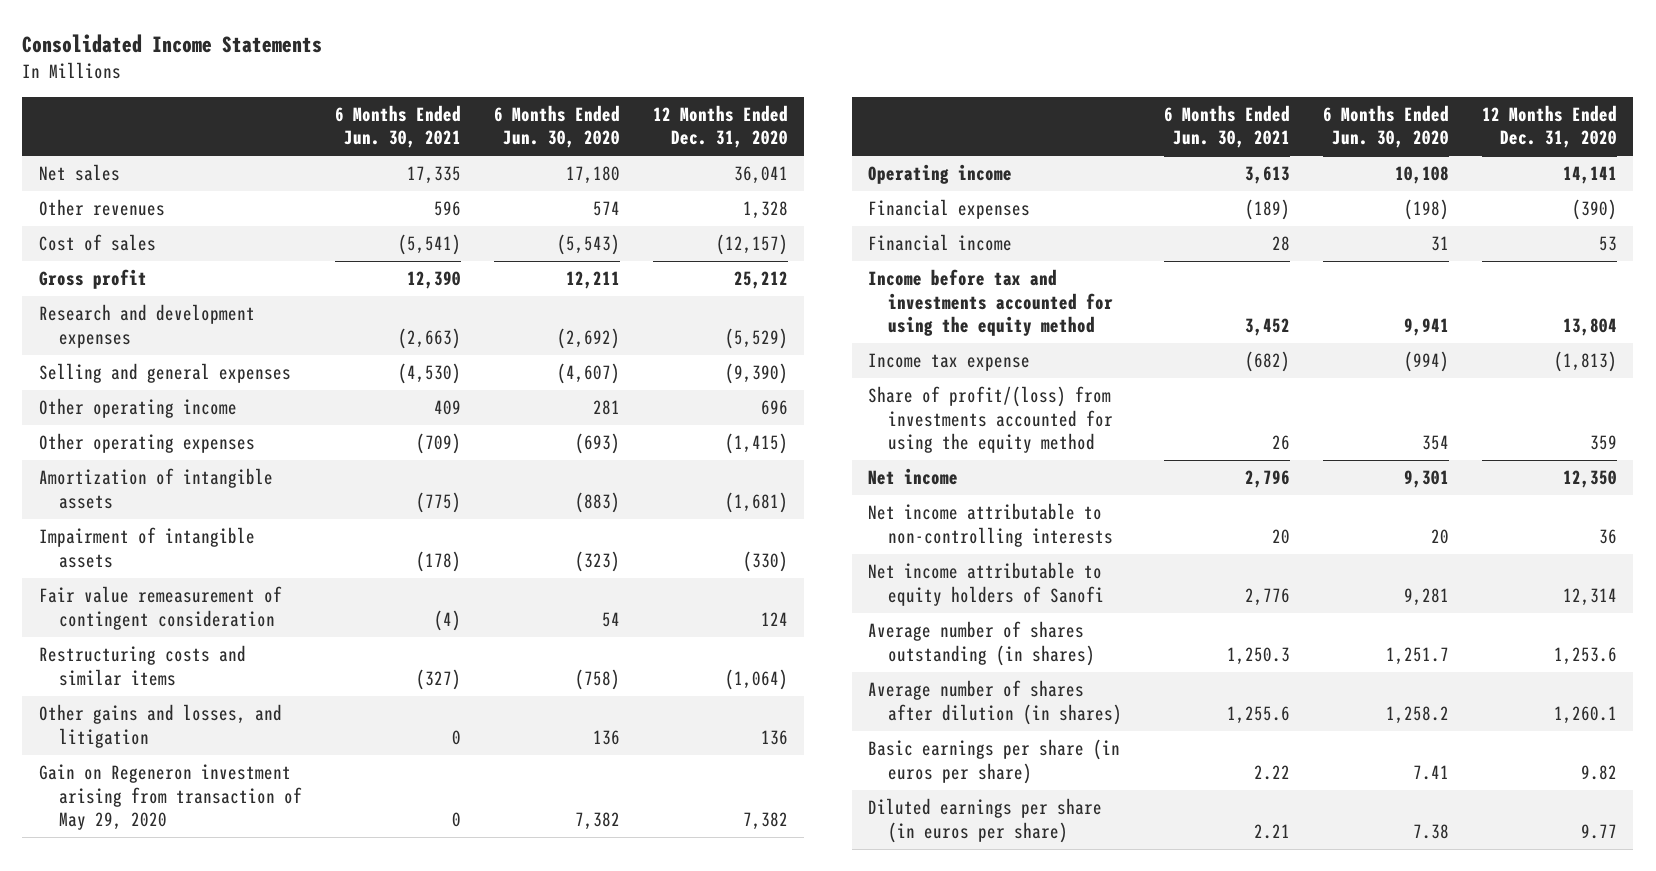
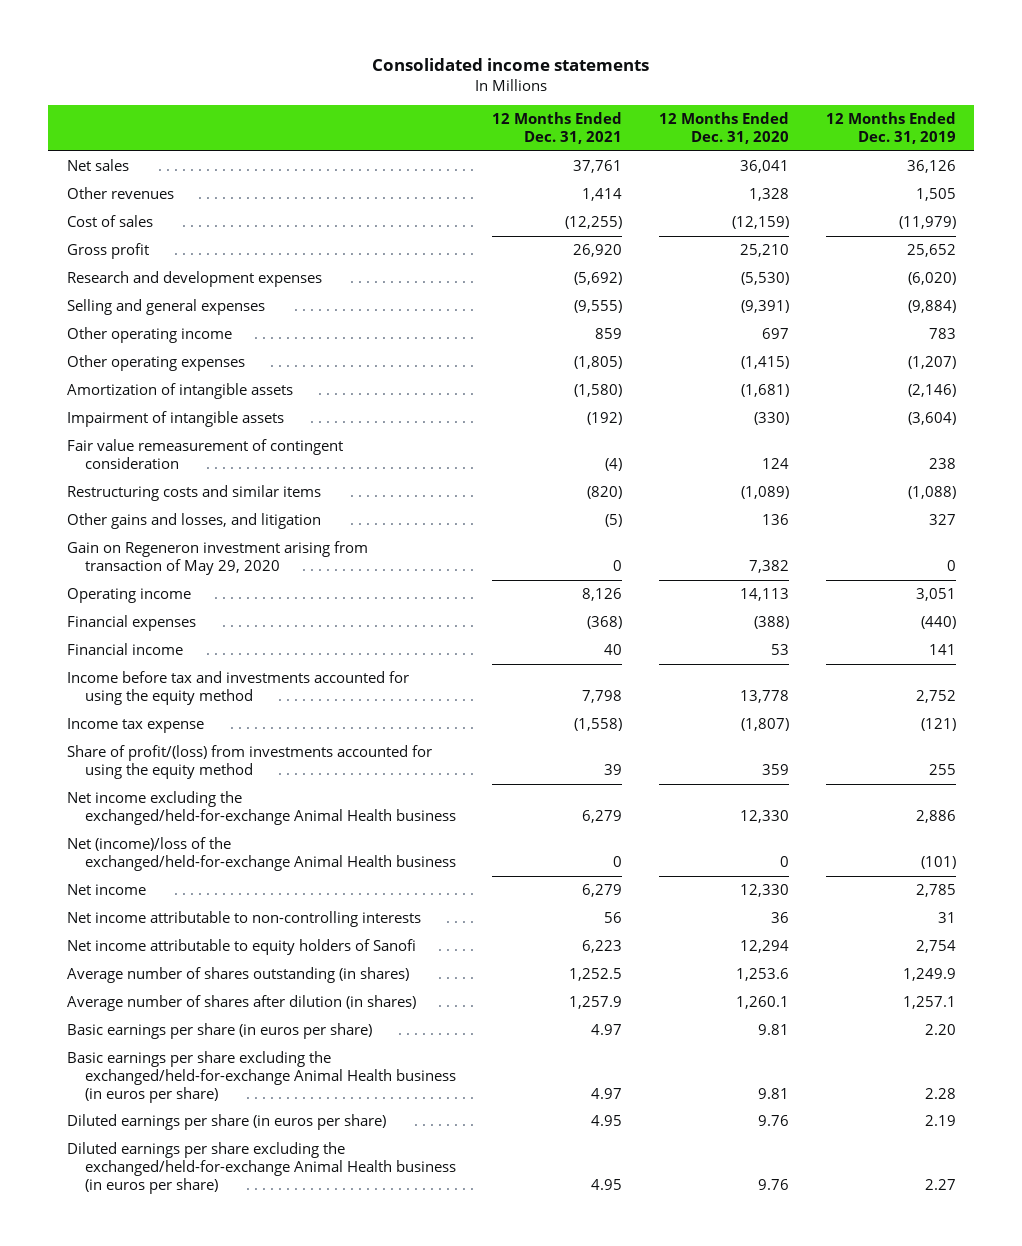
- Consolidated Income Statements
+ Consolidated income statements
- | 6 Months Ended Jun. 30, 2021 | 6 Months Ended Jun. 30, 2020 | 12 Months Ended Dec. 31, 2020
+ | 12 Months Ended Dec. 31, 2021 | 12 Months Ended Dec. 31, 2020 | 12 Months Ended Dec. 31, 2019
- Cost of sales | (5,541) | (5,543) | (12,157)
- Gross profit | 12,390 | 12,211 | 25,212
- Research and development expenses | (2,663) | (2,692) | (5,529)
- Selling and general expenses | (4,530) | (4,607) | (9,390)
- Other operating income | 409 | 281 | 696
+ Cost of sales | (12,255) | (12,159) | (11,979)
+ Gross profit | 26,920 | 25,210 | 25,652
+ Research and development expenses | (5,692) | (5,530) | (6,020)
+ Selling and general expenses | (9,555) | (9,391) | (9,884)
+ Other operating income | 859 | 697 | 783
- Restructuring costs and similar items | (327) | (758) | (1,064)
+ Restructuring costs and similar items | (820) | (1,089) | (1,088)
- Operating income | 3,613 | 10,108 | 14,141
- Financial expenses | (189) | (198) | (390)
+ Operating income | 8,126 | 14,113 | 3,051
+ Financial expenses | (368) | (388) | (440)
- Income before tax and investments accounted for using the equity method | 3,452 | 9,941 | 13,804
- Income tax expense | (682) | (994) | (1,813)
+ Income before tax and investments accounted for using the equity method | 7,798 | 13,778 | 2,752
+ Income tax expense | (1,558) | (1,807) | (121)
- Net income | 2,796 | 9,301 | 12,350
+ Net income excluding the exchanged/held-for-exchange Animal Health business | 6,279 | 12,330 | 2,886
+ Net (income)/loss of the exchanged/held-for-exchange Animal Health business | 0 | 0 | (101)
+ Net income | 6,279 | 12,330 | 2,785
- Net income attributable to equity holders of Sanofi | 2,776 | 9,281 | 12,314
+ Net income attributable to equity holders of Sanofi | 6,223 | 12,294 | 2,754
- Basic earnings per share (in euros per share) | 2.22 | 7.41 | 9.82
- Diluted earnings per share (in euros per share) | 2.21 | 7.38 | 9.77
+ Basic earnings per share (in euros per share) | 4.97 | 9.81 | 2.20
+ Basic earnings per share excluding the exchanged/held-for-exchange Animal Health business (in euros per share) | 4.97 | 9.81 | 2.28
+ Diluted earnings per share (in euros per share) | 4.95 | 9.76 | 2.19
+ Diluted earnings per share excluding the exchanged/held-for-exchange Animal Health business (in euros per share) | 4.95 | 9.76 | 2.27

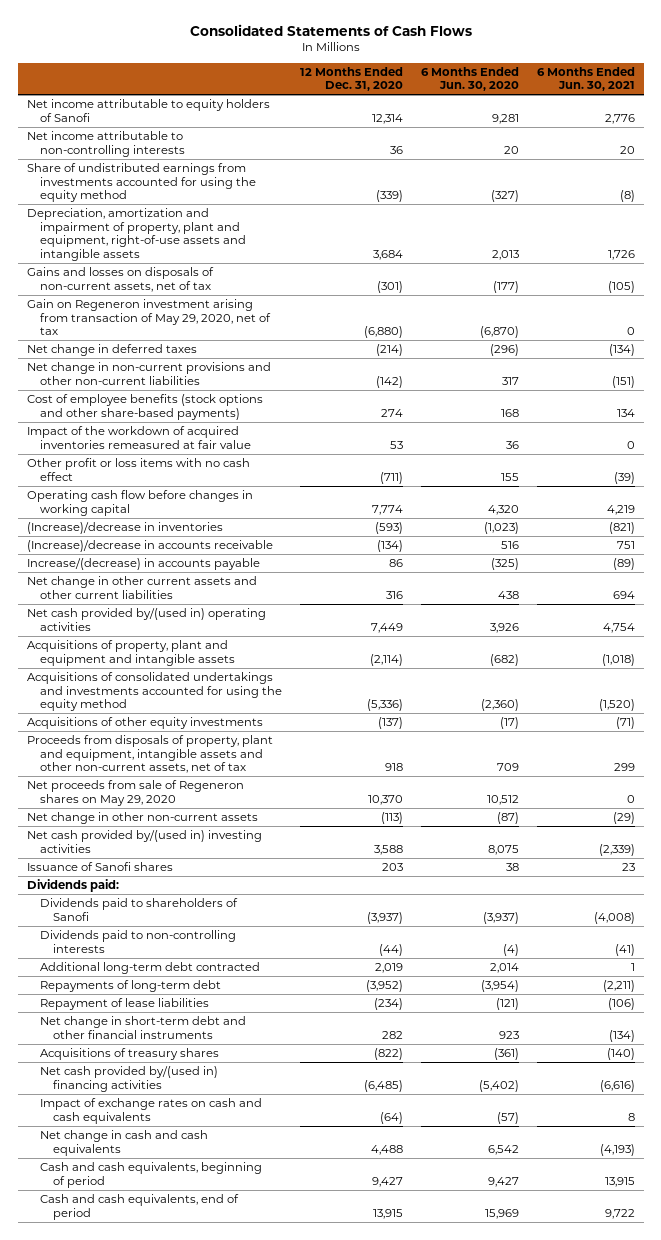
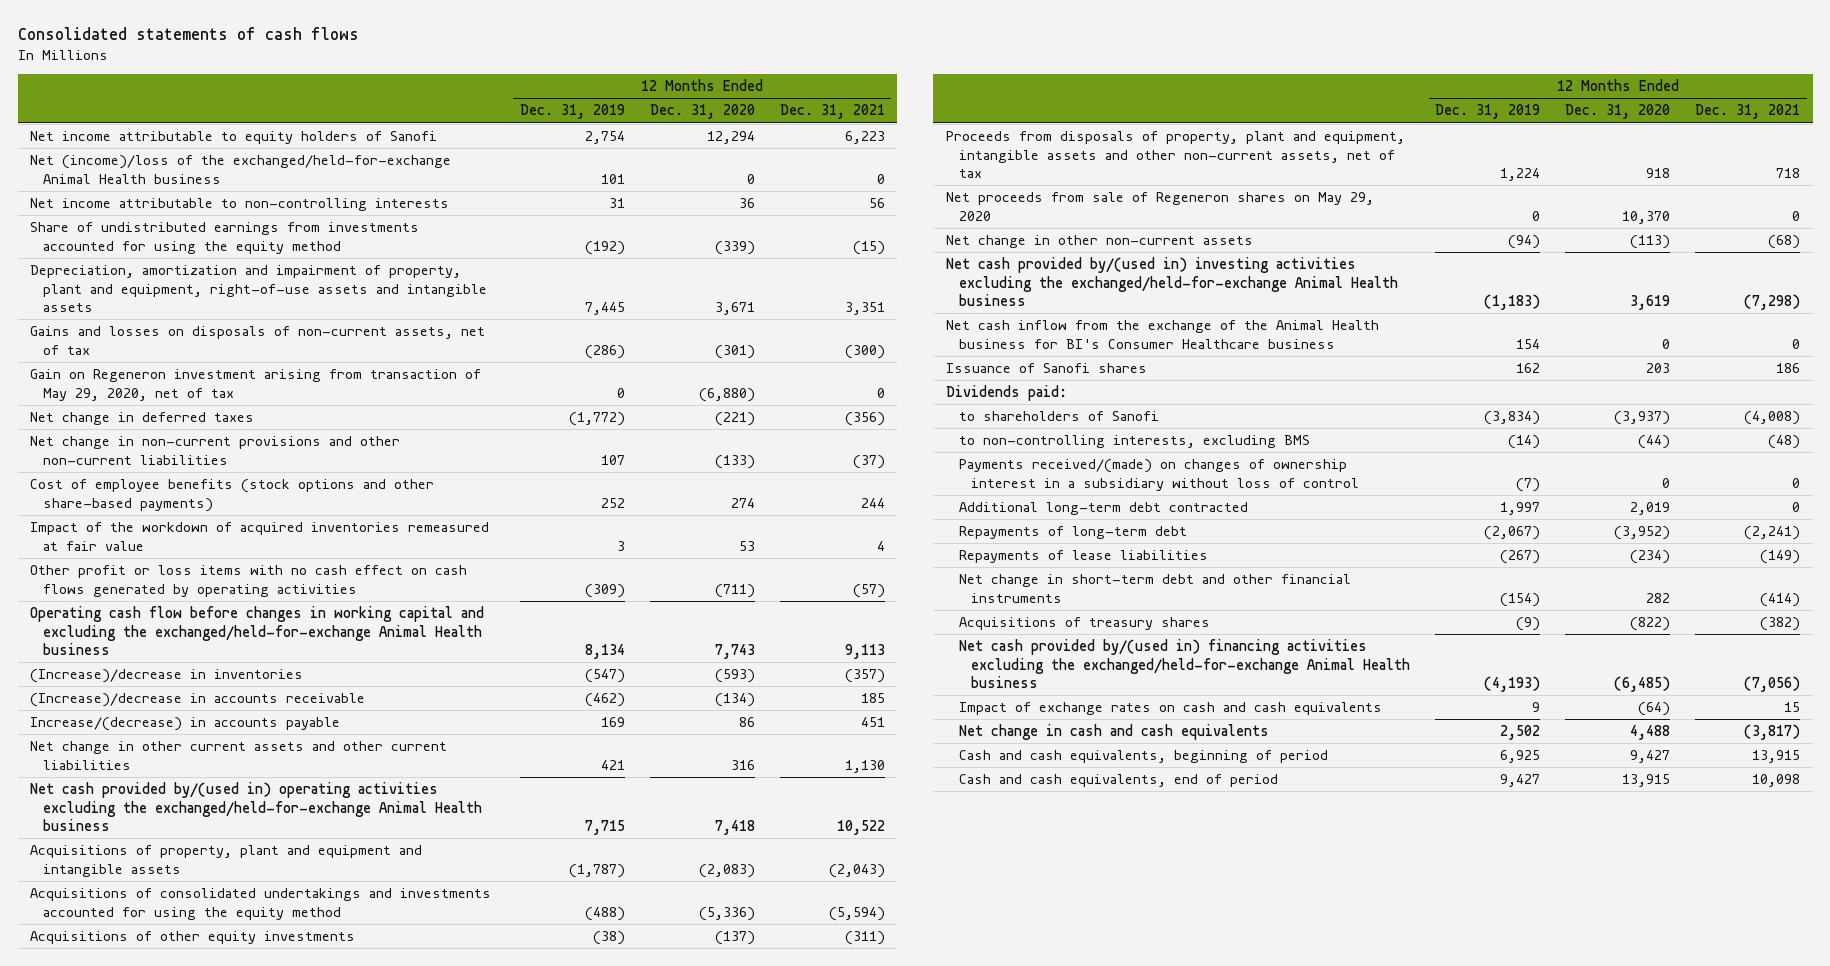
- Consolidated Statements of Cash Flows
+ Consolidated statements of cash flows
- | 12 Months Ended Dec. 31, 2020 | 6 Months Ended Jun. 30, 2020 | 6 Months Ended Jun. 30, 2021
+ | 12 Months Ended Dec. 31, 2019 | 12 Months Ended Dec. 31, 2020 | 12 Months Ended Dec. 31, 2021
- Net income attributable to equity holders of Sanofi | 12,314 | 9,281 | 2,776
+ Net income attributable to equity holders of Sanofi | 2,754 | 12,294 | 6,223
+ Net (income)/loss of the exchanged/held-for-exchange Animal Health business | 101 | 0 | 0
- Depreciation, amortization and impairment of property, plant and equipment, right-of-use assets and intangible assets | 3,684 | 2,013 | 1,726
+ Depreciation, amortization and impairment of property, plant and equipment, right-of-use assets and intangible assets | 7,445 | 3,671 | 3,351
- Net change in deferred taxes | (214) | (296) | (134)
- Net change in non-current provisions and other non-current liabilities | (142) | 317 | (151)
+ Net change in deferred taxes | (1,772) | (221) | (356)
+ Net change in non-current provisions and other non-current liabilities | 107 | (133) | (37)
- Other profit or loss items with no cash effect | (711) | 155 | (39)
- Operating cash flow before changes in working capital | 7,774 | 4,320 | 4,219
+ Other profit or loss items with no cash effect on cash flows generated by operating activities | (309) | (711) | (57)
+ Operating cash flow before changes in working capital and excluding the exchanged/held-for-exchange Animal Health business | 8,134 | 7,743 | 9,113
- Net cash provided by/(used in) operating activities | 7,449 | 3,926 | 4,754
- Acquisitions of property, plant and equipment and intangible assets | (2,114) | (682) | (1,018)
+ Net cash provided by/(used in) operating activities excluding the exchanged/held-for-exchange Animal Health business | 7,715 | 7,418 | 10,522
+ Acquisitions of property, plant and equipment and intangible assets | (1,787) | (2,083) | (2,043)
- Net cash provided by/(used in) investing activities | 3,588 | 8,075 | (2,339)
+ Net cash provided by/(used in) investing activities excluding the exchanged/held-for-exchange Animal Health business | (1,183) | 3,619 | (7,298)
+ Net cash inflow from the exchange of the Animal Health business for BI's Consumer Healthcare business | 154 | 0 | 0
- Dividends paid to shareholders of Sanofi | (3,937) | (3,937) | (4,008)
- Dividends paid to non-controlling interests | (44) | (4) | (41)
+ to shareholders of Sanofi | (3,834) | (3,937) | (4,008)
+ to non-controlling interests, excluding BMS | (14) | (44) | (48)
+ Payments received/(made) on changes of ownership interest in a subsidiary without loss of control | (7) | 0 | 0
- Repayment of lease liabilities | (234) | (121) | (106)
+ Repayments of lease liabilities | (267) | (234) | (149)
- Net cash provided by/(used in) financing activities | (6,485) | (5,402) | (6,616)
+ Net cash provided by/(used in) financing activities excluding the exchanged/held-for-exchange Animal Health business | (4,193) | (6,485) | (7,056)

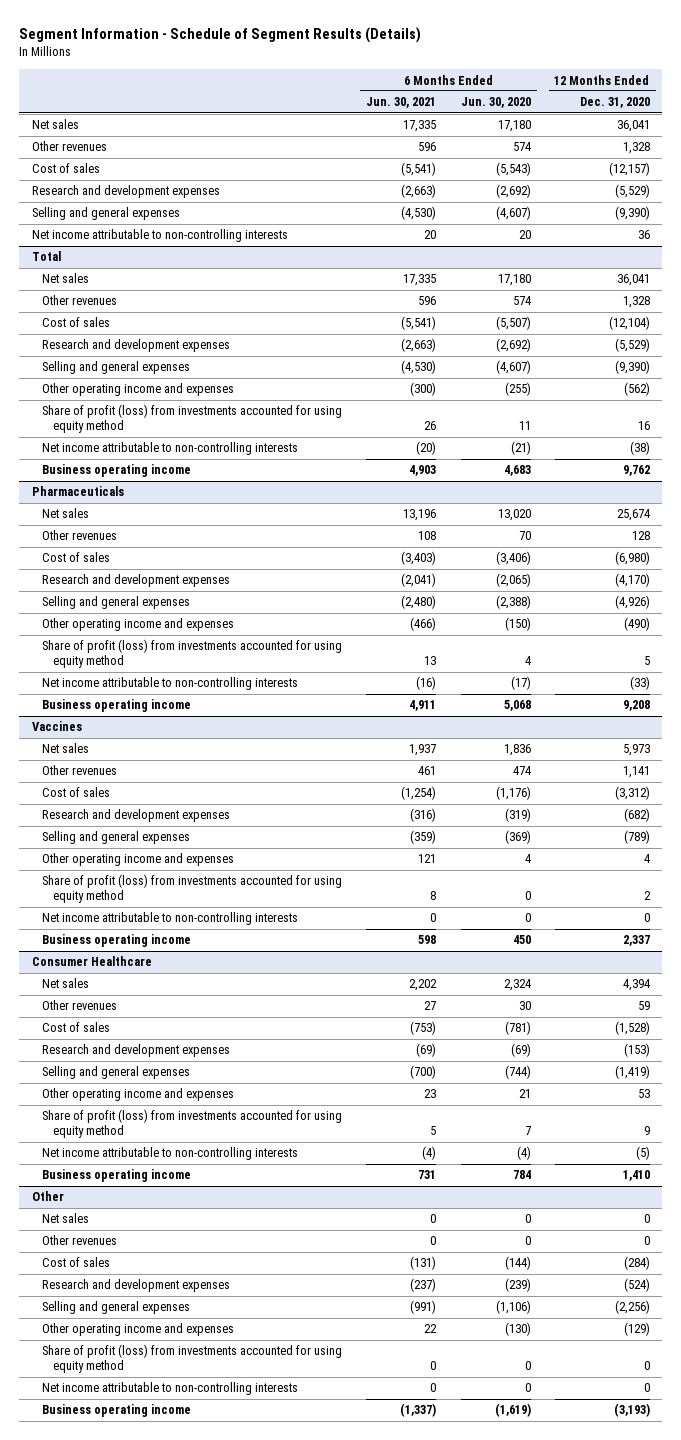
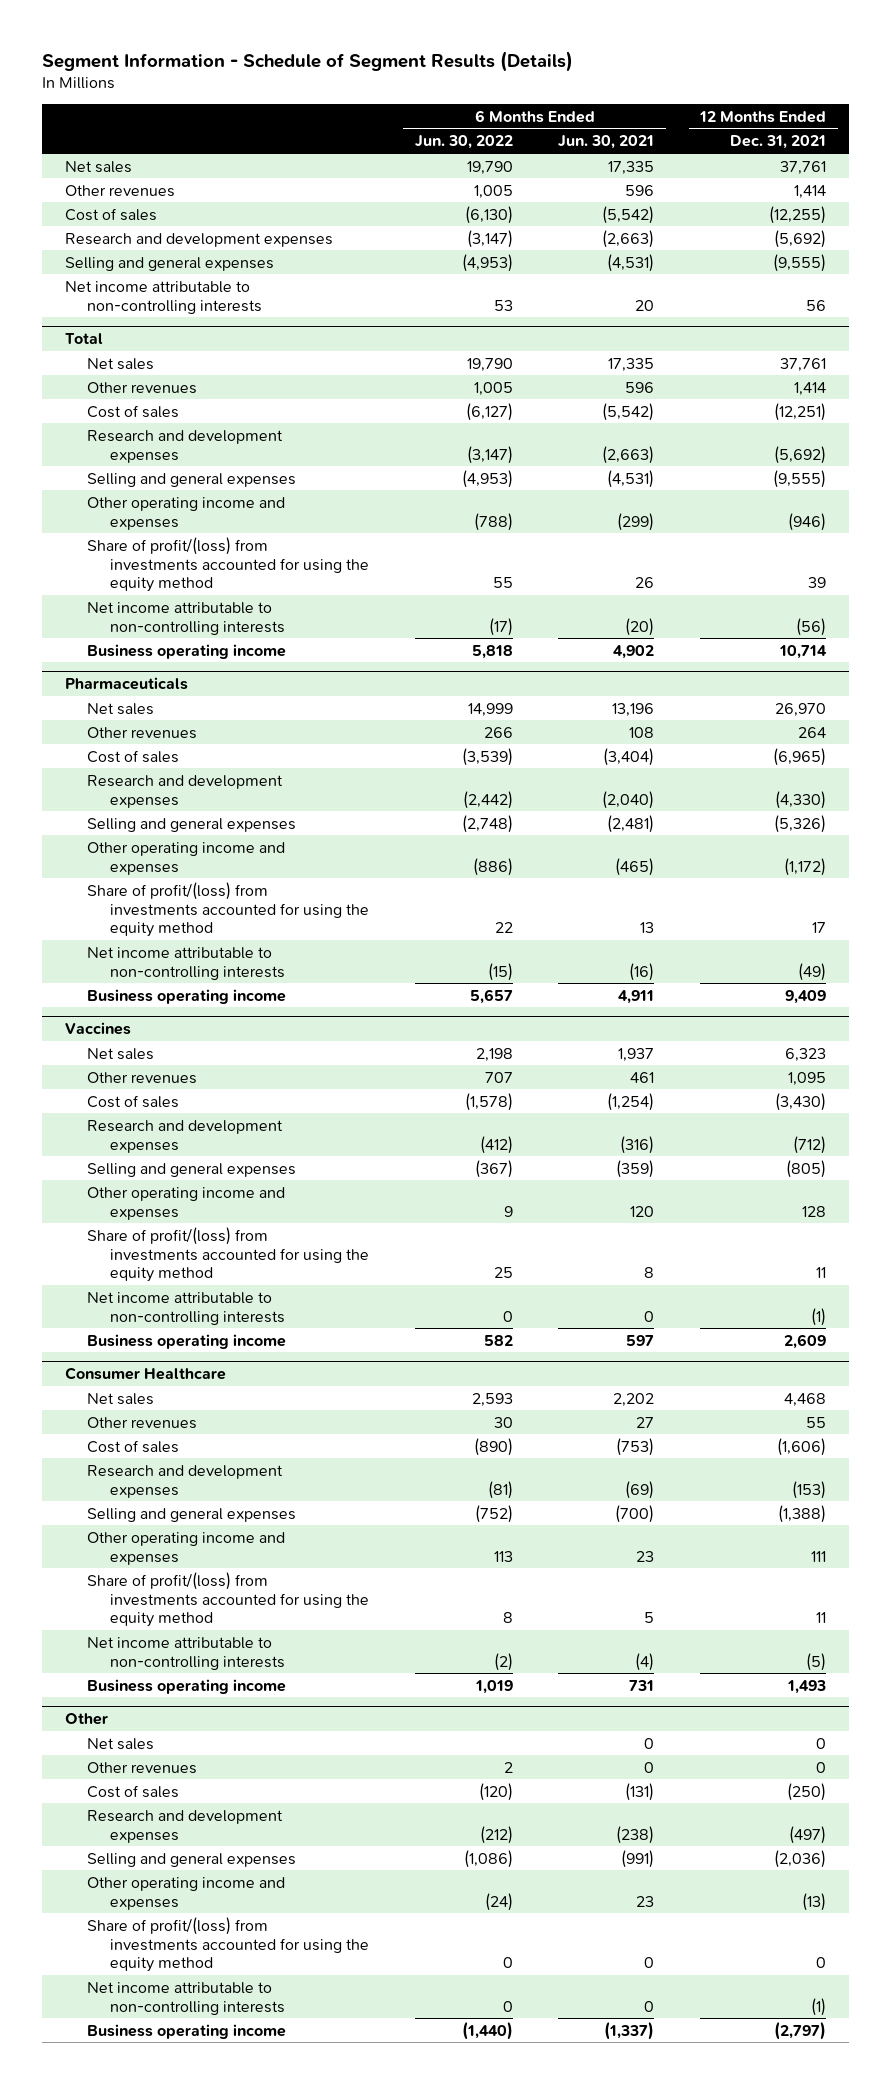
- | 6 Months Ended Jun. 30, 2021 | 6 Months Ended Jun. 30, 2020 | 12 Months Ended Dec. 31, 2020
+ | 6 Months Ended Jun. 30, 2022 | 6 Months Ended Jun. 30, 2021 | 12 Months Ended Dec. 31, 2021
- Cost of sales | (5,541) | (5,543) | (12,157)
+ Cost of sales | (6,130) | (5,542) | (12,255)
- Selling and general expenses | (4,530) | (4,607) | (9,390)
+ Selling and general expenses | (4,953) | (4,531) | (9,555)
@ Total
- Cost of sales | (5,541) | (5,507) | (12,104)
+ Cost of sales | (6,127) | (5,542) | (12,251)
- Selling and general expenses | (4,530) | (4,607) | (9,390)
- Other operating income and expenses | (300) | (255) | (562)
- Share of profit (loss) from investments accounted for using equity method | 26 | 11 | 16
+ Selling and general expenses | (4,953) | (4,531) | (9,555)
+ Other operating income and expenses | (788) | (299) | (946)
+ Share of profit/(loss) from investments accounted for using the equity method | 55 | 26 | 39
- Business operating income | 4,903 | 4,683 | 9,762
+ Business operating income | 5,818 | 4,902 | 10,714
@ Pharmaceuticals
- Cost of sales | (3,403) | (3,406) | (6,980)
- Research and development expenses | (2,041) | (2,065) | (4,170)
- Selling and general expenses | (2,480) | (2,388) | (4,926)
- Other operating income and expenses | (466) | (150) | (490)
- Share of profit (loss) from investments accounted for using equity method | 13 | 4 | 5
+ Cost of sales | (3,539) | (3,404) | (6,965)
+ Research and development expenses | (2,442) | (2,040) | (4,330)
+ Selling and general expenses | (2,748) | (2,481) | (5,326)
+ Other operating income and expenses | (886) | (465) | (1,172)
+ Share of profit/(loss) from investments accounted for using the equity method | 22 | 13 | 17
@ Vaccines
- Other operating income and expenses | 121 | 4 | 4
- Share of profit (loss) from investments accounted for using equity method | 8 | 0 | 2
+ Other operating income and expenses | 9 | 120 | 128
+ Share of profit/(loss) from investments accounted for using the equity method | 25 | 8 | 11
- Business operating income | 598 | 450 | 2,337
+ Business operating income | 582 | 597 | 2,609
@ Consumer Healthcare
- Share of profit (loss) from investments accounted for using equity method | 5 | 7 | 9
+ Share of profit/(loss) from investments accounted for using the equity method | 8 | 5 | 11
@ Other
- Research and development expenses | (237) | (239) | (524)
+ Research and development expenses | (212) | (238) | (497)
- Other operating income and expenses | 22 | (130) | (129)
- Share of profit (loss) from investments accounted for using equity method | 0 | 0 | 0
+ Other operating income and expenses | (24) | 23 | (13)
+ Share of profit/(loss) from investments accounted for using the equity method | 0 | 0 | 0

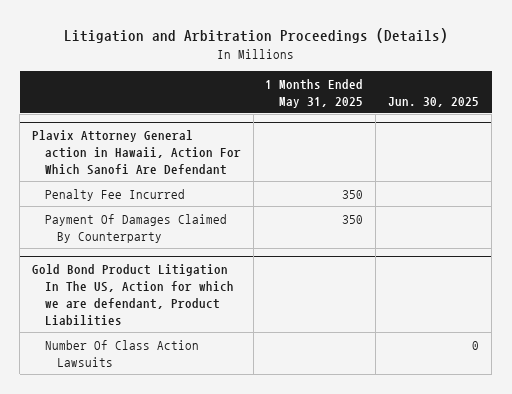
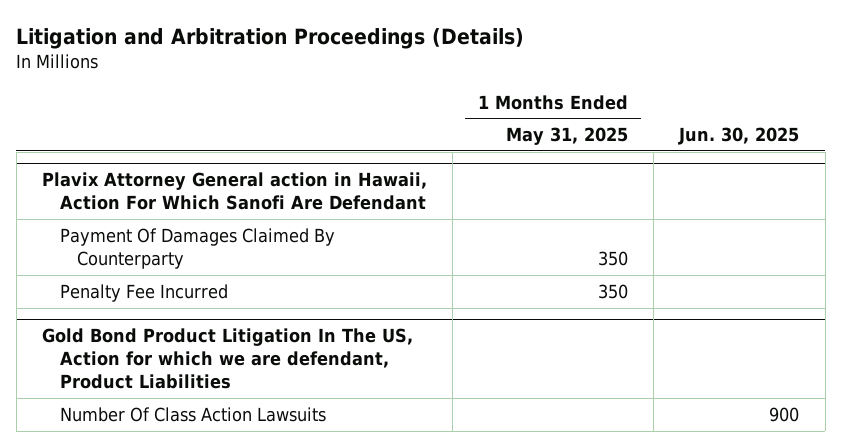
@ Plavix Attorney General action in Hawaii, Action For Which Sanofi Are Defendant
moved down: Penalty Fee Incurred | 350 |
@ Gold Bond Product Litigation In The US, Action for which we are defendant, Product Liabilities
- Number Of Class Action Lawsuits | | 0
+ Number Of Class Action Lawsuits | | 900

